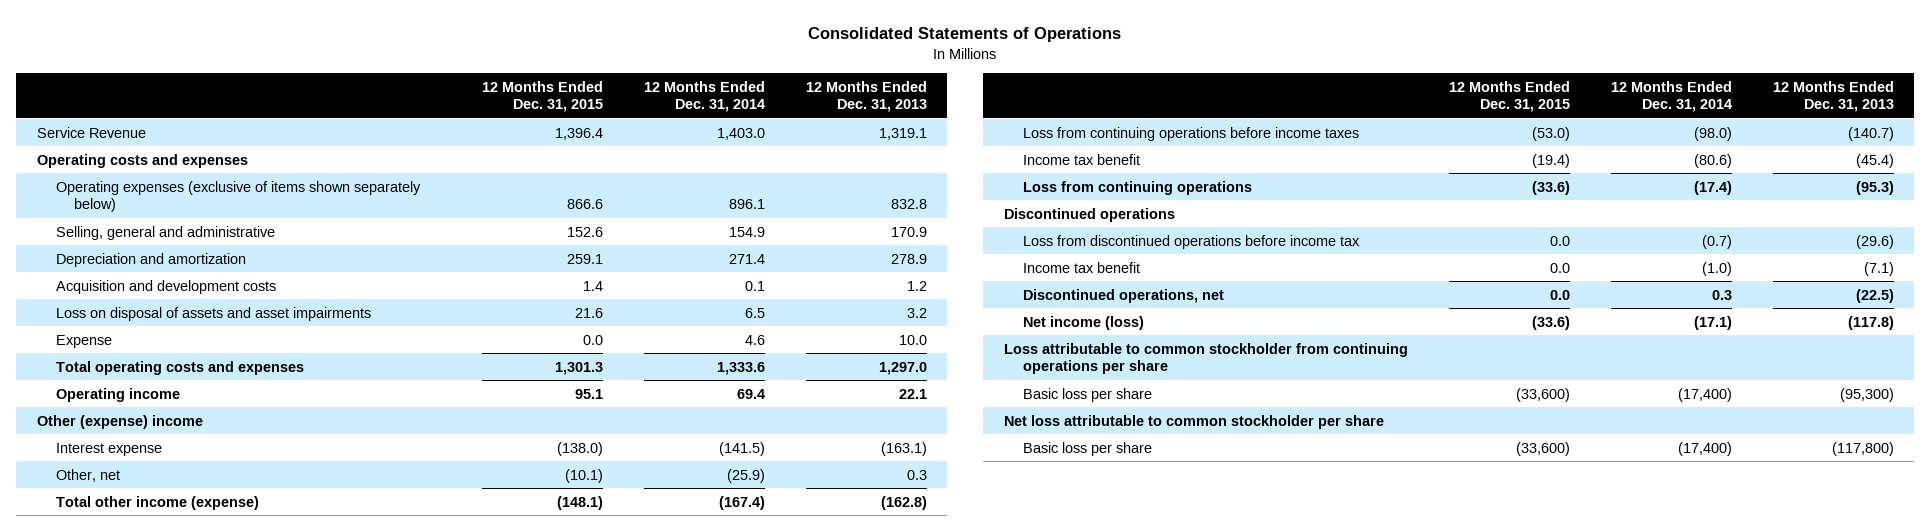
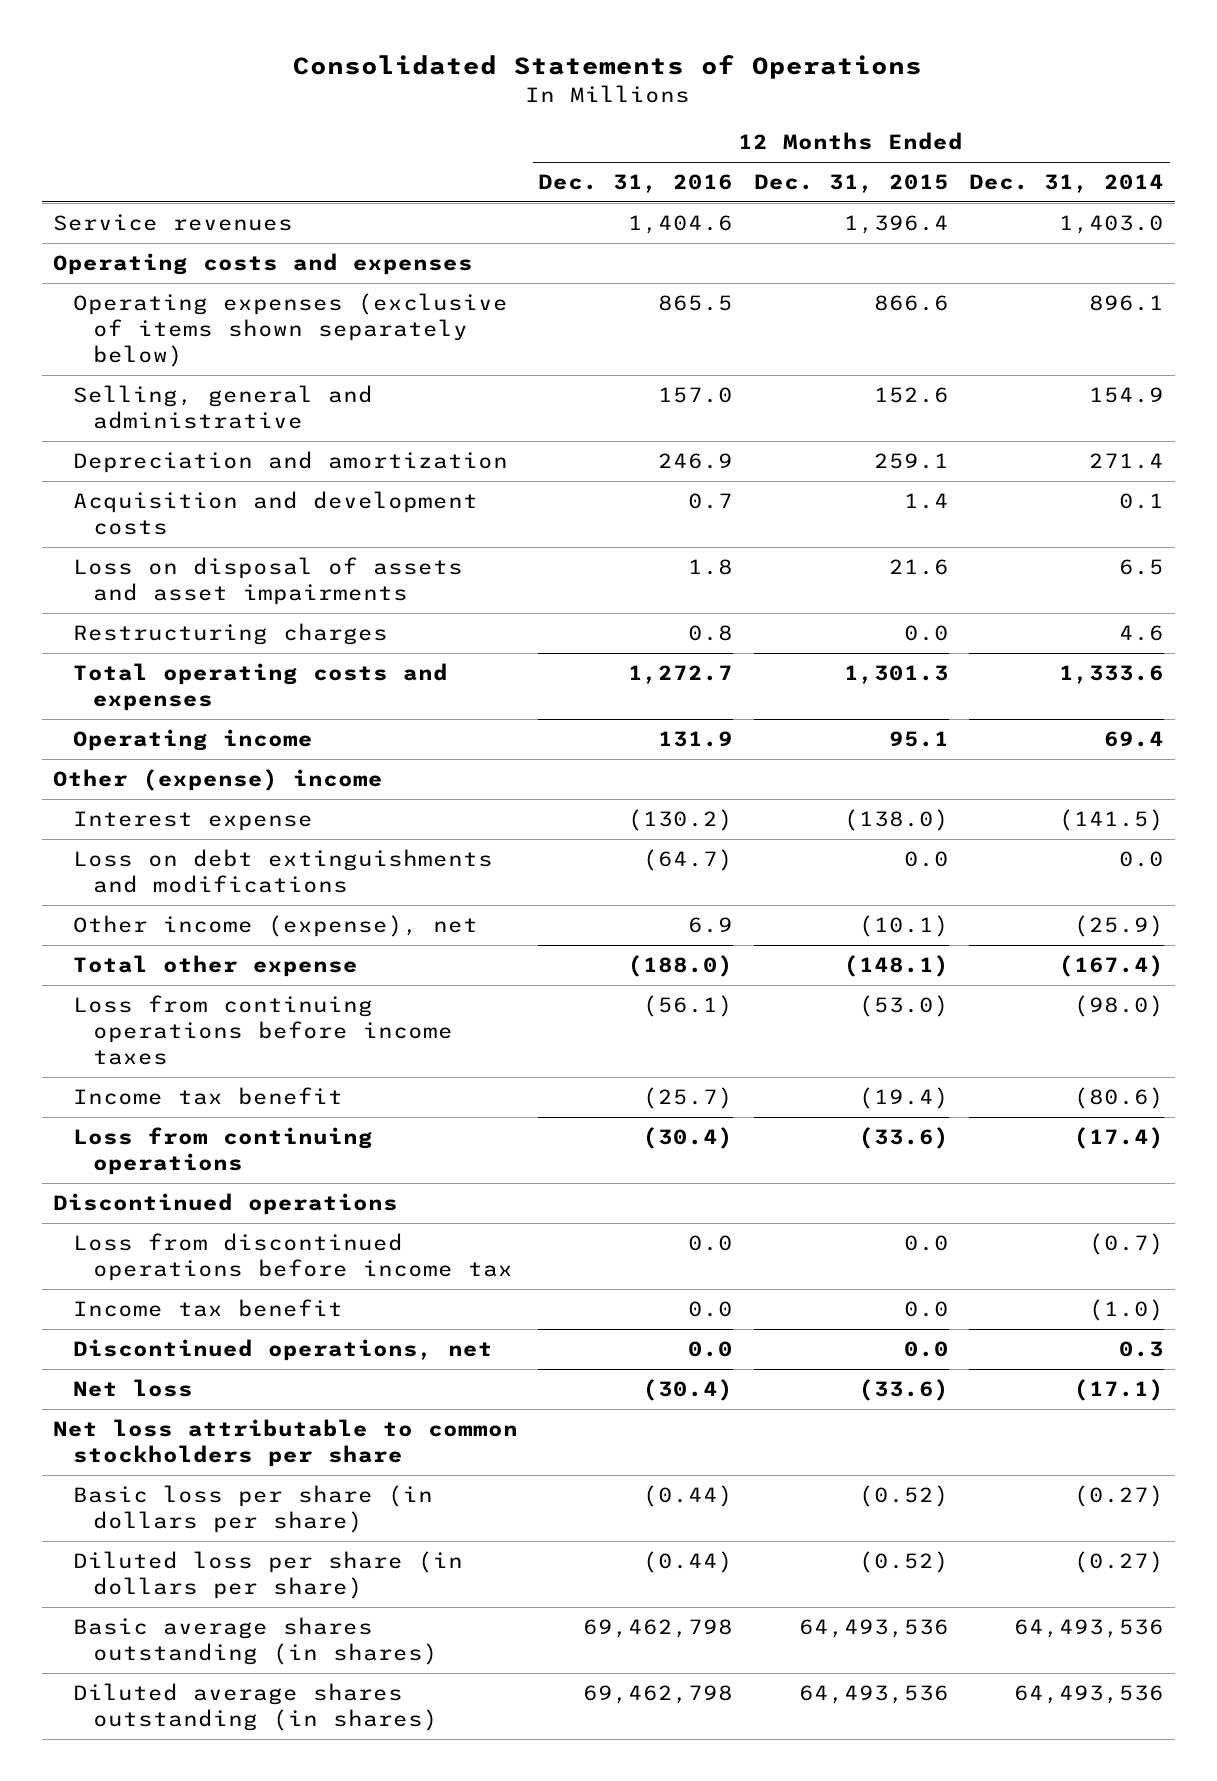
- | 12 Months Ended Dec. 31, 2015 | 12 Months Ended Dec. 31, 2014 | 12 Months Ended Dec. 31, 2013
+ | 12 Months Ended Dec. 31, 2016 | 12 Months Ended Dec. 31, 2015 | 12 Months Ended Dec. 31, 2014
- Service Revenue | 1,396.4 | 1,403.0 | 1,319.1
+ Service revenues | 1,404.6 | 1,396.4 | 1,403.0
- Expense | 0.0 | 4.6 | 10.0
+ Restructuring charges | 0.8 | 0.0 | 4.6
- Other, net | (10.1) | (25.9) | 0.3
- Total other income (expense) | (148.1) | (167.4) | (162.8)
+ Loss on debt extinguishments and modifications | (64.7) | 0.0 | 0.0
+ Other income (expense), net | 6.9 | (10.1) | (25.9)
+ Total other expense | (188.0) | (148.1) | (167.4)
- Net income (loss) | (33.6) | (17.1) | (117.8)
- Loss attributable to common stockholder from continuing operations per share
- Basic loss per share | (33,600) | (17,400) | (95,300)
- Net loss attributable to common stockholder per share
- Basic loss per share | (33,600) | (17,400) | (117,800)
+ Net loss | (30.4) | (33.6) | (17.1)
+ Net loss attributable to common stockholders per share
+ Basic loss per share (in dollars per share) | (0.44) | (0.52) | (0.27)
+ Diluted loss per share (in dollars per share) | (0.44) | (0.52) | (0.27)
+ Basic average shares outstanding (in shares) | 69,462,798 | 64,493,536 | 64,493,536
+ Diluted average shares outstanding (in shares) | 69,462,798 | 64,493,536 | 64,493,536

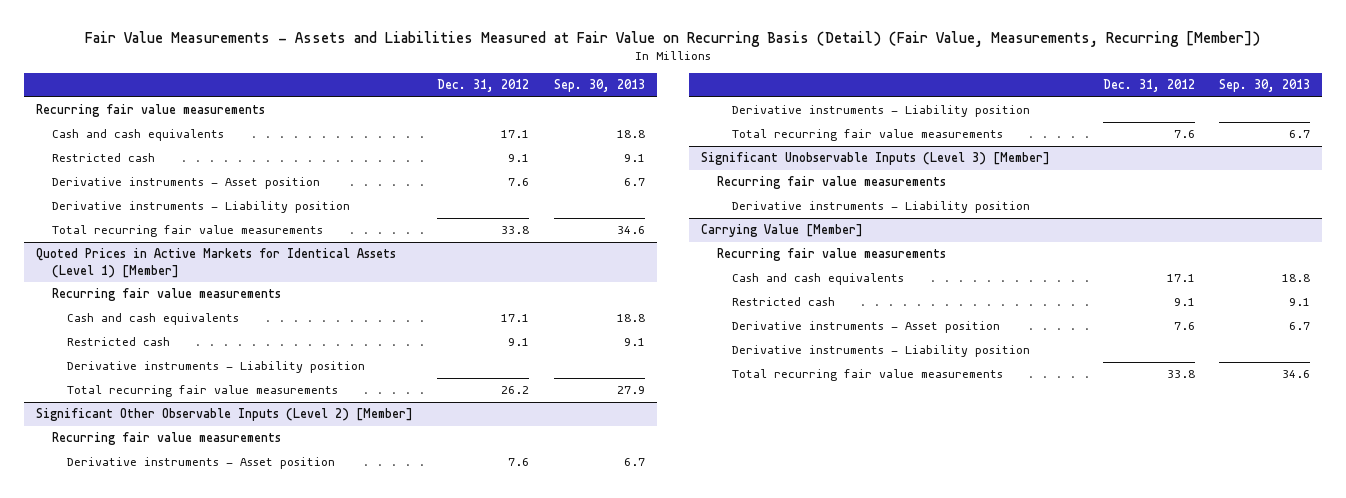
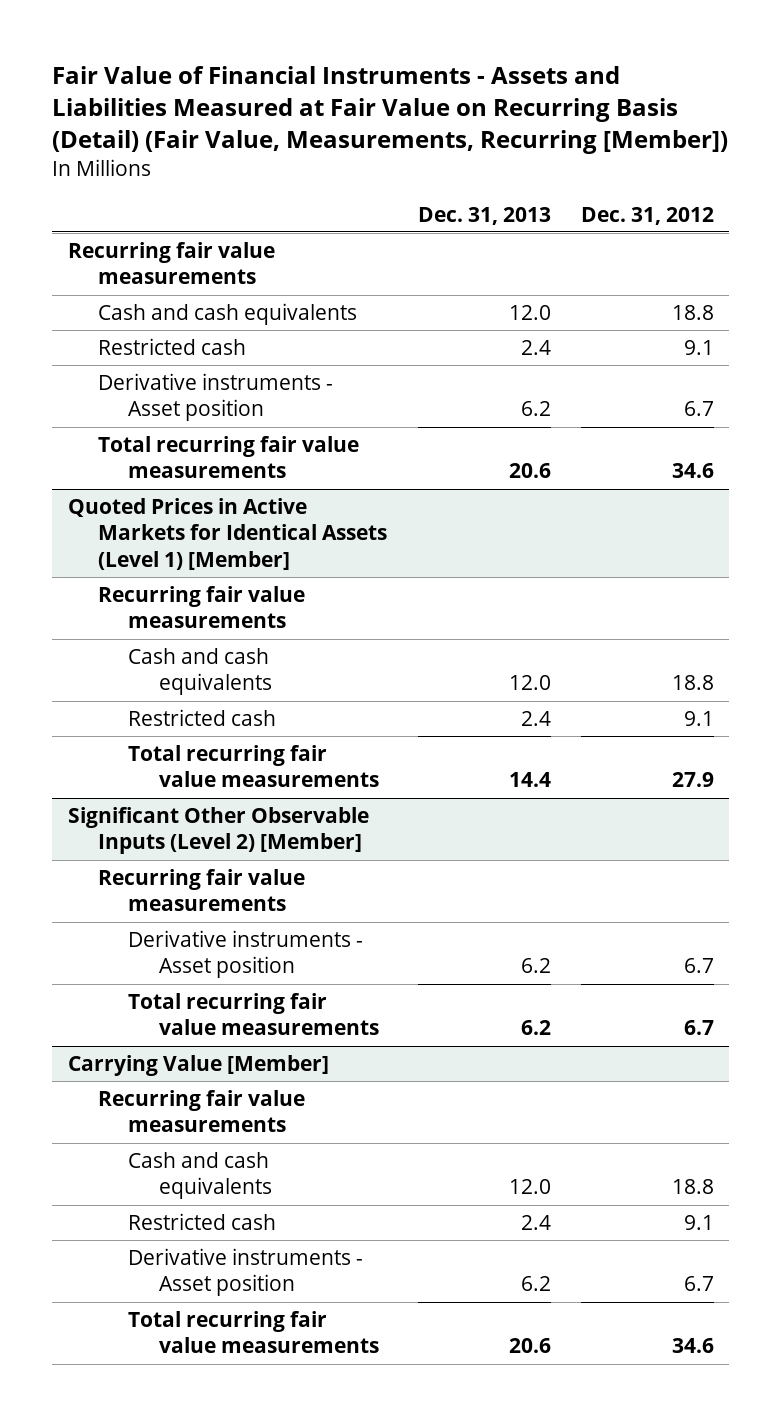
- Fair Value Measurements - Assets and Liabilities Measured at Fair Value on Recurring Basis (Detail) (Fair Value, Measurements, Recurring [Member])
+ Fair Value of Financial Instruments - Assets and Liabilities Measured at Fair Value on Recurring Basis (Detail) (Fair Value, Measurements, Recurring [Member])
- | Dec. 31, 2012 | Sep. 30, 2013
+ | Dec. 31, 2013 | Dec. 31, 2012
- Cash and cash equivalents | 17.1 | 18.8
+ Cash and cash equivalents | 12.0 | 18.8
- Derivative instruments - Asset position | 7.6 | 6.7
- Derivative instruments - Liability position
- Total recurring fair value measurements | 33.8 | 34.6
+ Derivative instruments - Asset position | 6.2 | 6.7
+ Total recurring fair value measurements | 20.6 | 34.6
@ Quoted Prices in Active Markets for Identical Assets (Level 1) [Member]
- Cash and cash equivalents | 17.1 | 18.8
+ Cash and cash equivalents | 12.0 | 18.8
- Derivative instruments - Liability position
- Total recurring fair value measurements | 26.2 | 27.9
+ Total recurring fair value measurements | 14.4 | 27.9
@ Significant Other Observable Inputs (Level 2) [Member]
- Derivative instruments - Asset position | 7.6 | 6.7
- Derivative instruments - Liability position
- Total recurring fair value measurements | 7.6 | 6.7
- Significant Unobservable Inputs (Level 3) [Member]
- Recurring fair value measurements
- Derivative instruments - Liability position
@ Significant Other Observable Inputs (Level 2) [Member]
+ Derivative instruments - Asset position | 6.2 | 6.7
+ Total recurring fair value measurements | 6.2 | 6.7
@ Carrying Value [Member]
- Cash and cash equivalents | 17.1 | 18.8
+ Cash and cash equivalents | 12.0 | 18.8
- Derivative instruments - Asset position | 7.6 | 6.7
- Derivative instruments - Liability position
- Total recurring fair value measurements | 33.8 | 34.6
+ Derivative instruments - Asset position | 6.2 | 6.7
+ Total recurring fair value measurements | 20.6 | 34.6

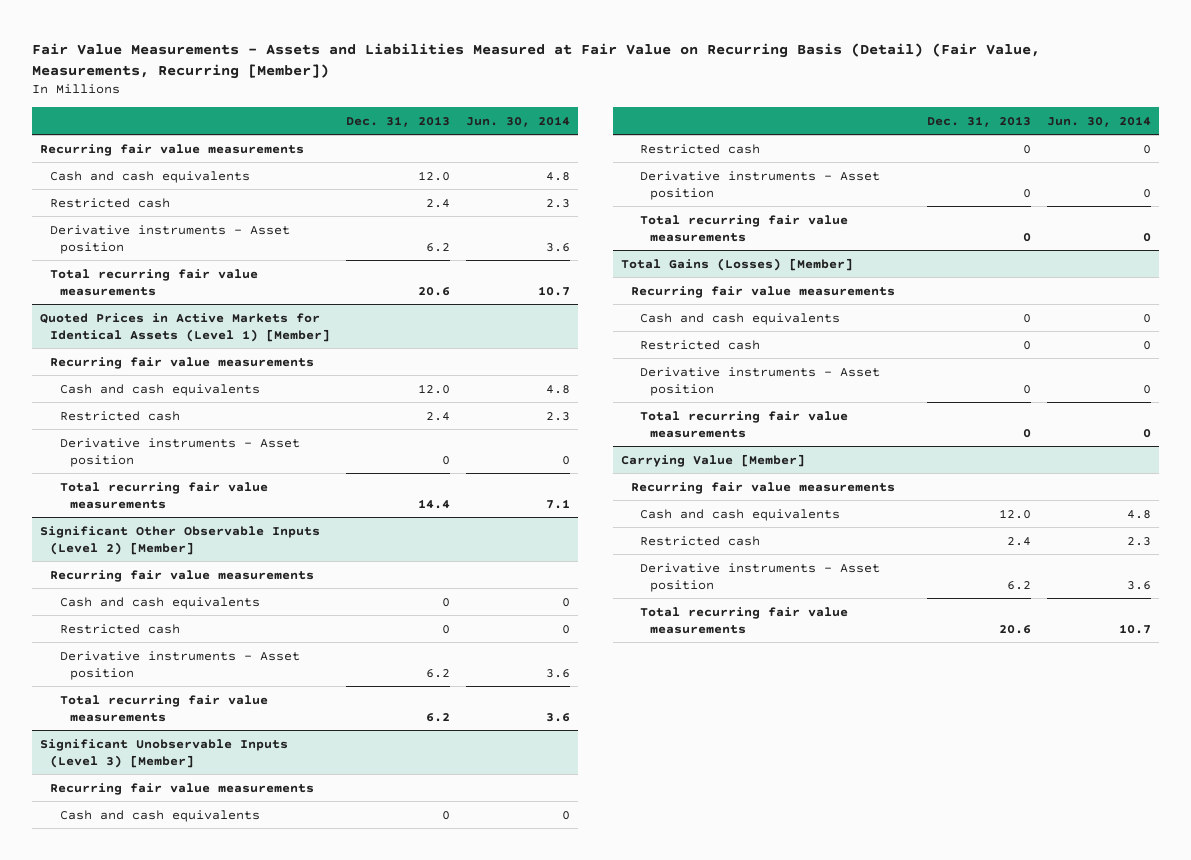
- Fair Value of Financial Instruments - Assets and Liabilities Measured at Fair Value on Recurring Basis (Detail) (Fair Value, Measurements, Recurring [Member])
+ Fair Value Measurements - Assets and Liabilities Measured at Fair Value on Recurring Basis (Detail) (Fair Value, Measurements, Recurring [Member])
- | Dec. 31, 2013 | Dec. 31, 2012
+ | Dec. 31, 2013 | Jun. 30, 2014
@ Quoted Prices in Active Markets for Identical Assets (Level 1) [Member]
+ Derivative instruments - Asset position | 0 | 0
@ Significant Other Observable Inputs (Level 2) [Member]
+ Cash and cash equivalents | 0 | 0
+ Restricted cash | 0 | 0
+ Significant Unobservable Inputs (Level 3) [Member]
+ Recurring fair value measurements
+ Cash and cash equivalents | 0 | 0
+ Restricted cash | 0 | 0
+ Derivative instruments - Asset position | 0 | 0
+ Total recurring fair value measurements | 0 | 0
+ Total Gains (Losses) [Member]
+ Recurring fair value measurements
+ Cash and cash equivalents | 0 | 0
+ Restricted cash | 0 | 0
+ Derivative instruments - Asset position | 0 | 0
+ Total recurring fair value measurements | 0 | 0

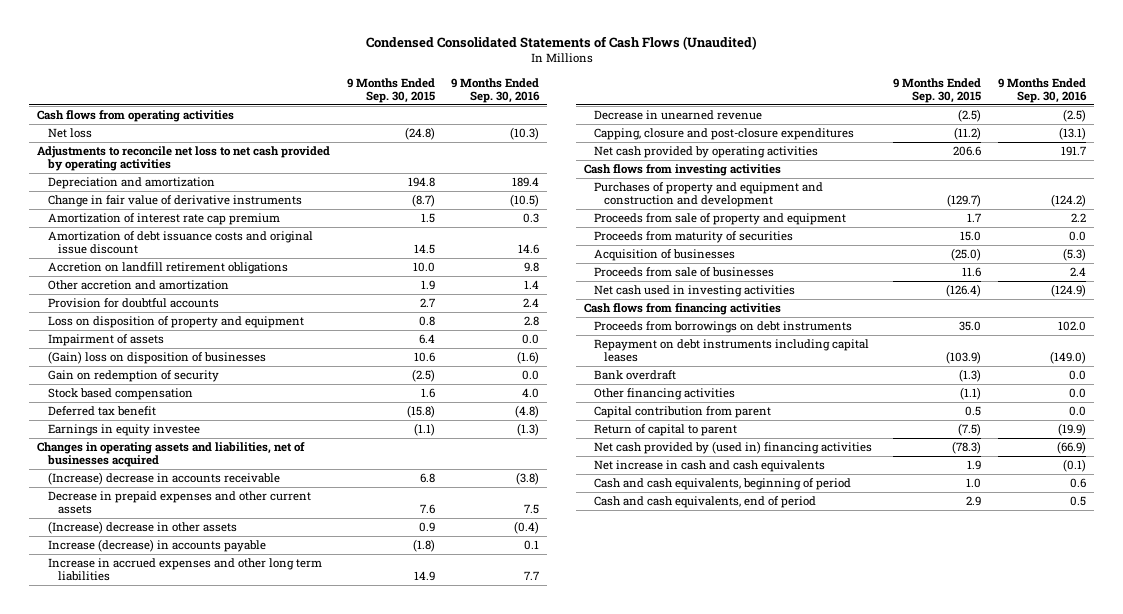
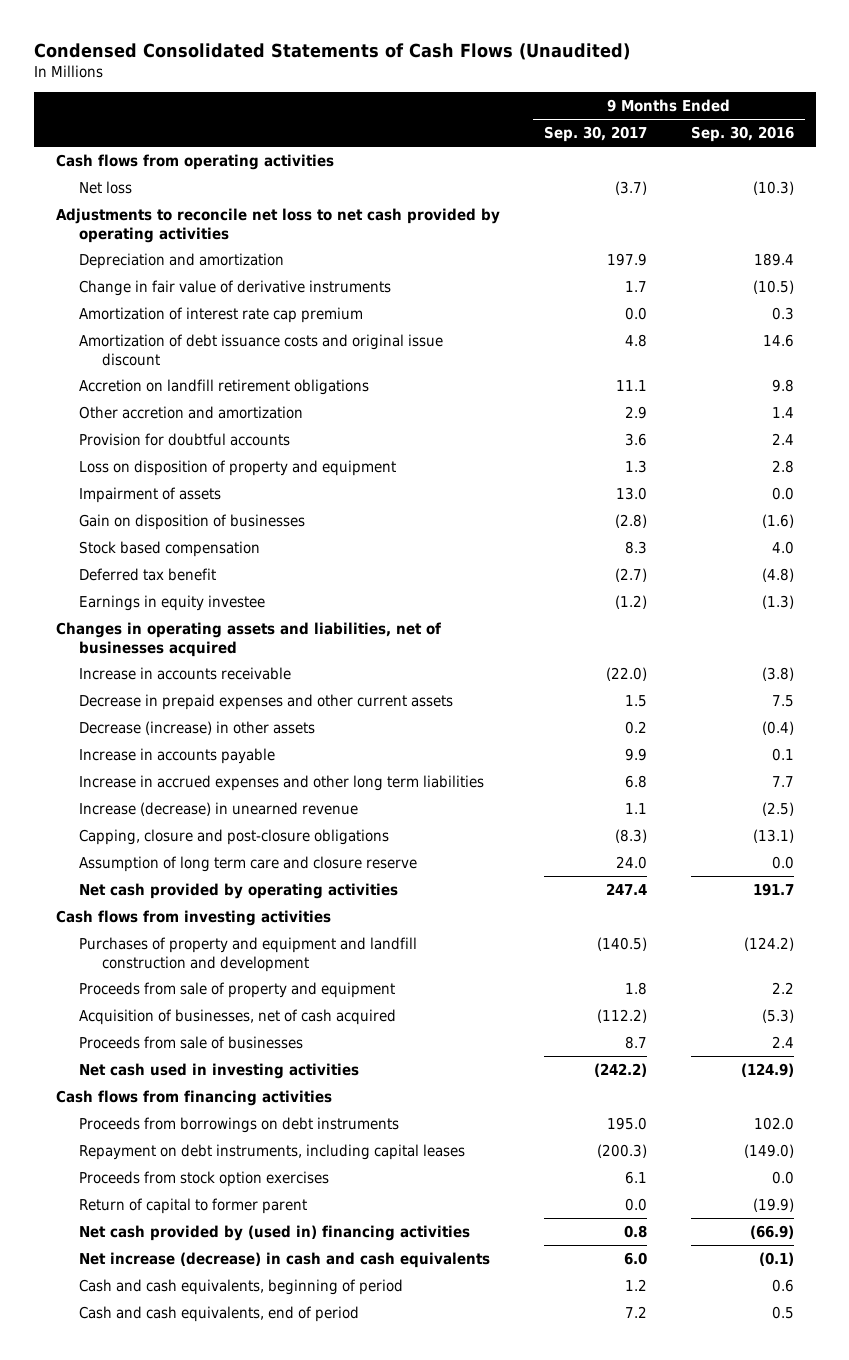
- | 9 Months Ended Sep. 30, 2015 | 9 Months Ended Sep. 30, 2016
+ | 9 Months Ended Sep. 30, 2017 | 9 Months Ended Sep. 30, 2016
- (Gain) loss on disposition of businesses | 10.6 | (1.6)
- Gain on redemption of security | (2.5) | 0.0
+ Gain on disposition of businesses | (2.8) | (1.6)
- (Increase) decrease in accounts receivable | 6.8 | (3.8)
+ Increase in accounts receivable | (22.0) | (3.8)
- (Increase) decrease in other assets | 0.9 | (0.4)
- Increase (decrease) in accounts payable | (1.8) | 0.1
+ Decrease (increase) in other assets | 0.2 | (0.4)
+ Increase in accounts payable | 9.9 | 0.1
- Decrease in unearned revenue | (2.5) | (2.5)
- Capping, closure and post-closure expenditures | (11.2) | (13.1)
+ Increase (decrease) in unearned revenue | 1.1 | (2.5)
+ Capping, closure and post-closure obligations | (8.3) | (13.1)
+ Assumption of long term care and closure reserve | 24.0 | 0.0
- Purchases of property and equipment and construction and development | (129.7) | (124.2)
+ Purchases of property and equipment and landfill construction and development | (140.5) | (124.2)
- Proceeds from maturity of securities | 15.0 | 0.0
- Acquisition of businesses | (25.0) | (5.3)
+ Acquisition of businesses, net of cash acquired | (112.2) | (5.3)
- Repayment on debt instruments including capital leases | (103.9) | (149.0)
- Bank overdraft | (1.3) | 0.0
- Other financing activities | (1.1) | 0.0
- Capital contribution from parent | 0.5 | 0.0
- Return of capital to parent | (7.5) | (19.9)
+ Repayment on debt instruments, including capital leases | (200.3) | (149.0)
+ Proceeds from stock option exercises | 6.1 | 0.0
+ Return of capital to former parent | 0.0 | (19.9)
- Net increase in cash and cash equivalents | 1.9 | (0.1)
+ Net increase (decrease) in cash and cash equivalents | 6.0 | (0.1)

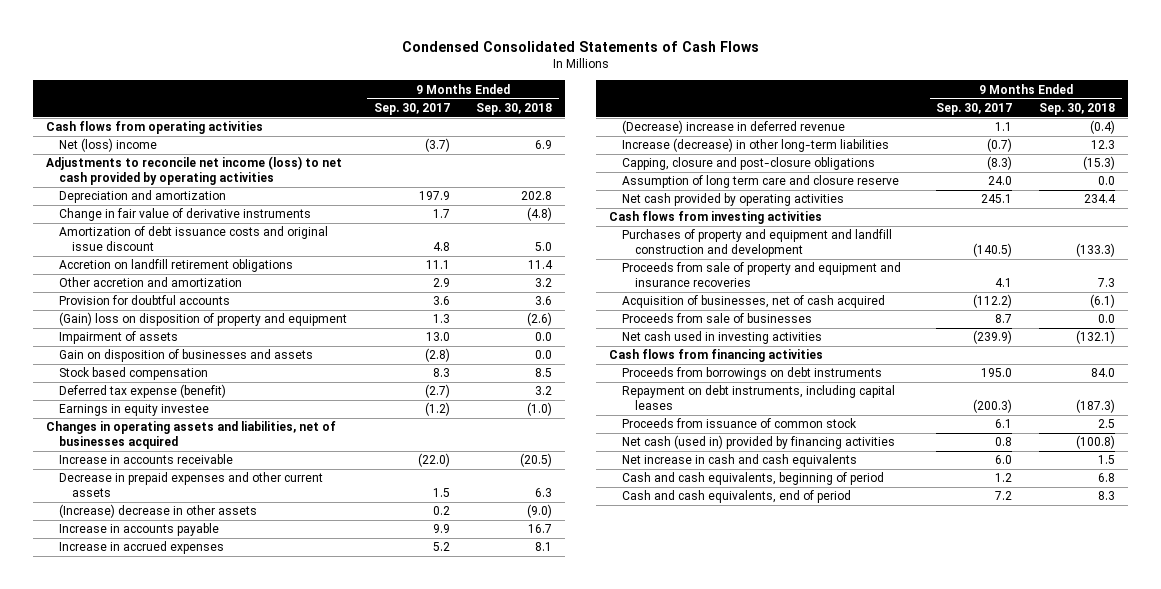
- Condensed Consolidated Statements of Cash Flows (Unaudited)
+ Condensed Consolidated Statements of Cash Flows
- | 9 Months Ended Sep. 30, 2017 | 9 Months Ended Sep. 30, 2016
+ | 9 Months Ended Sep. 30, 2017 | 9 Months Ended Sep. 30, 2018
- Net loss | (3.7) | (10.3)
- Adjustments to reconcile net loss to net cash provided by operating activities
+ Net (loss) income | (3.7) | 6.9
+ Adjustments to reconcile net income (loss) to net cash provided by operating activities
- Amortization of interest rate cap premium | 0.0 | 0.3
- Loss on disposition of property and equipment | 1.3 | 2.8
+ (Gain) loss on disposition of property and equipment | 1.3 | (2.6)
- Gain on disposition of businesses | (2.8) | (1.6)
+ Gain on disposition of businesses and assets | (2.8) | 0.0
- Deferred tax benefit | (2.7) | (4.8)
+ Deferred tax expense (benefit) | (2.7) | 3.2
- Decrease (increase) in other assets | 0.2 | (0.4)
+ (Increase) decrease in other assets | 0.2 | (9.0)
- Increase in accrued expenses and other long term liabilities | 6.8 | 7.7
- Increase (decrease) in unearned revenue | 1.1 | (2.5)
+ Increase in accrued expenses | 5.2 | 8.1
+ (Decrease) increase in deferred revenue | 1.1 | (0.4)
+ Increase (decrease) in other long-term liabilities | (0.7) | 12.3
- Net cash provided by operating activities | 247.4 | 191.7
+ Net cash provided by operating activities | 245.1 | 234.4
- Proceeds from sale of property and equipment | 1.8 | 2.2
+ Proceeds from sale of property and equipment and insurance recoveries | 4.1 | 7.3
- Net cash used in investing activities | (242.2) | (124.9)
+ Net cash used in investing activities | (239.9) | (132.1)
- Proceeds from stock option exercises | 6.1 | 0.0
- Return of capital to former parent | 0.0 | (19.9)
- Net cash provided by (used in) financing activities | 0.8 | (66.9)
- Net increase (decrease) in cash and cash equivalents | 6.0 | (0.1)
+ Proceeds from issuance of common stock | 6.1 | 2.5
+ Net cash (used in) provided by financing activities | 0.8 | (100.8)
+ Net increase in cash and cash equivalents | 6.0 | 1.5

